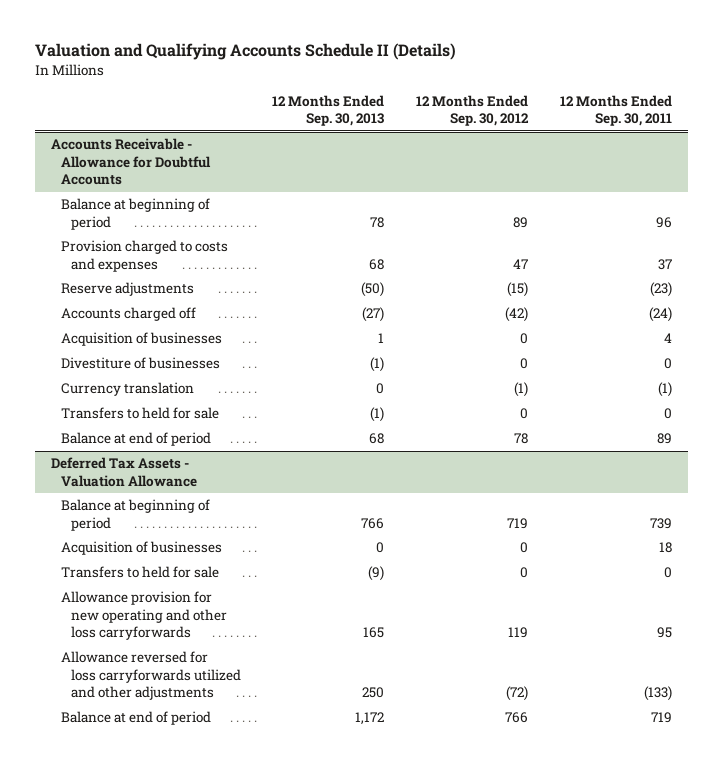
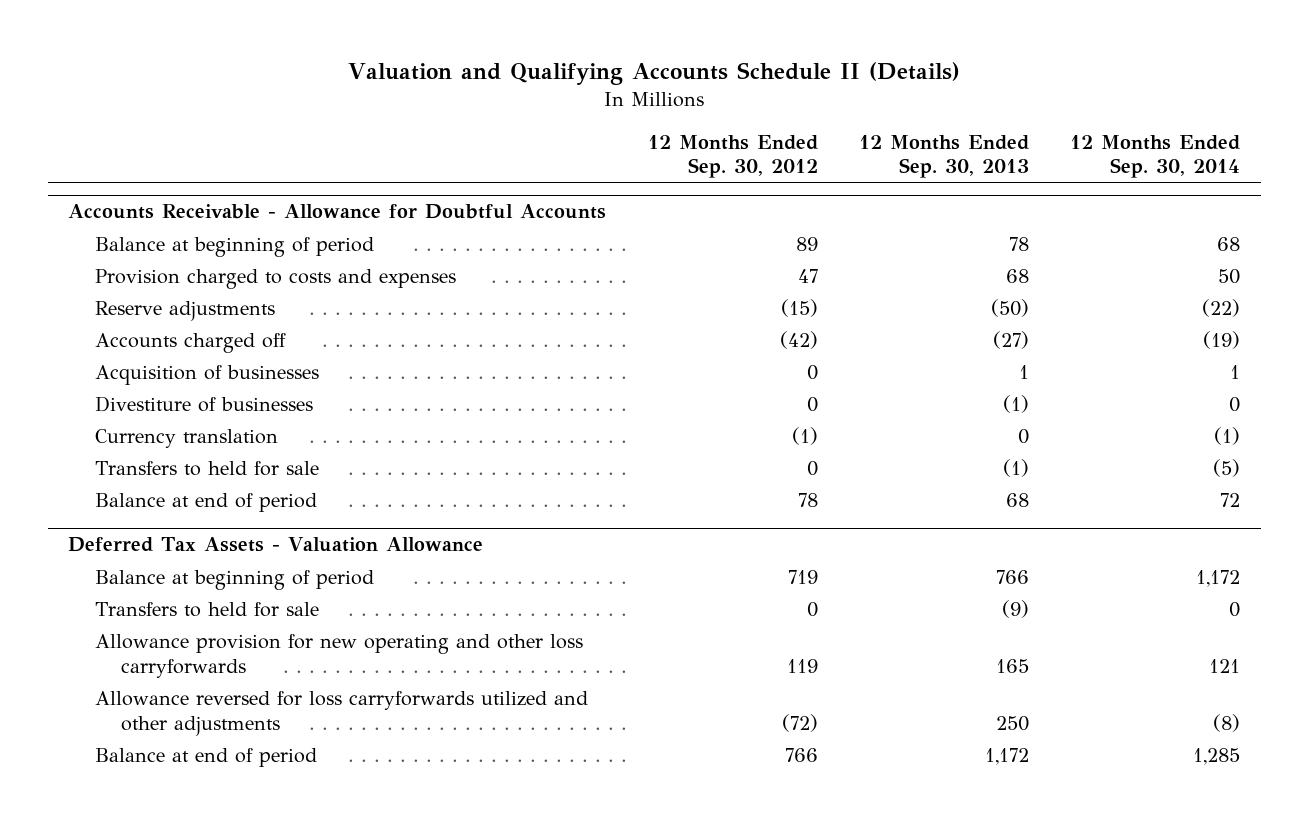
- | 12 Months Ended Sep. 30, 2013 | 12 Months Ended Sep. 30, 2012 | 12 Months Ended Sep. 30, 2011
+ | 12 Months Ended Sep. 30, 2012 | 12 Months Ended Sep. 30, 2013 | 12 Months Ended Sep. 30, 2014
@ Deferred Tax Assets - Valuation Allowance
- Acquisition of businesses | 0 | 0 | 18

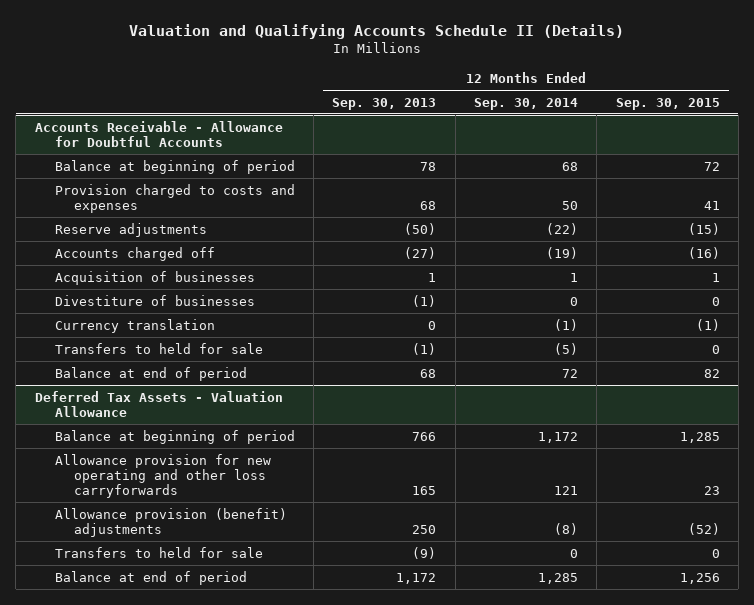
- | 12 Months Ended Sep. 30, 2012 | 12 Months Ended Sep. 30, 2013 | 12 Months Ended Sep. 30, 2014
+ | 12 Months Ended Sep. 30, 2013 | 12 Months Ended Sep. 30, 2014 | 12 Months Ended Sep. 30, 2015
@ Deferred Tax Assets - Valuation Allowance
- Allowance reversed for loss carryforwards utilized and other adjustments | (72) | 250 | (8)
+ Allowance provision (benefit) adjustments | 250 | (8) | (52)
moved down: Transfers to held for sale | (9) | 0 | 0

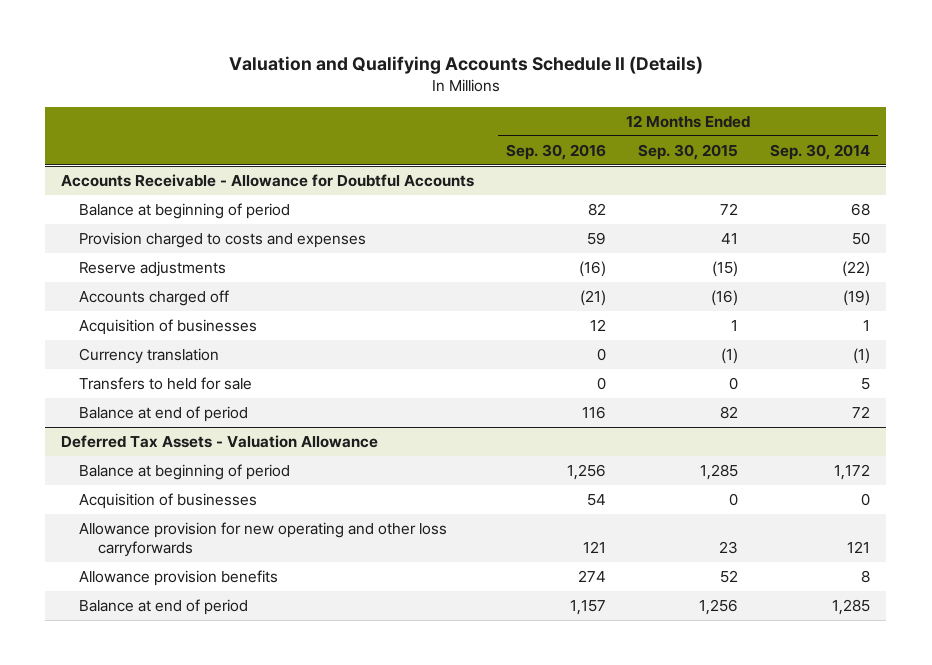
- | 12 Months Ended Sep. 30, 2013 | 12 Months Ended Sep. 30, 2014 | 12 Months Ended Sep. 30, 2015
+ | 12 Months Ended Sep. 30, 2016 | 12 Months Ended Sep. 30, 2015 | 12 Months Ended Sep. 30, 2014
@ Accounts Receivable - Allowance for Doubtful Accounts
- Divestiture of businesses | (1) | 0 | 0
- Transfers to held for sale | (1) | (5) | 0
+ Transfers to held for sale | 0 | 0 | 5
@ Deferred Tax Assets - Valuation Allowance
+ Acquisition of businesses | 54 | 0 | 0
- Allowance provision (benefit) adjustments | 250 | (8) | (52)
- Transfers to held for sale | (9) | 0 | 0
+ Allowance provision benefits | 274 | 52 | 8

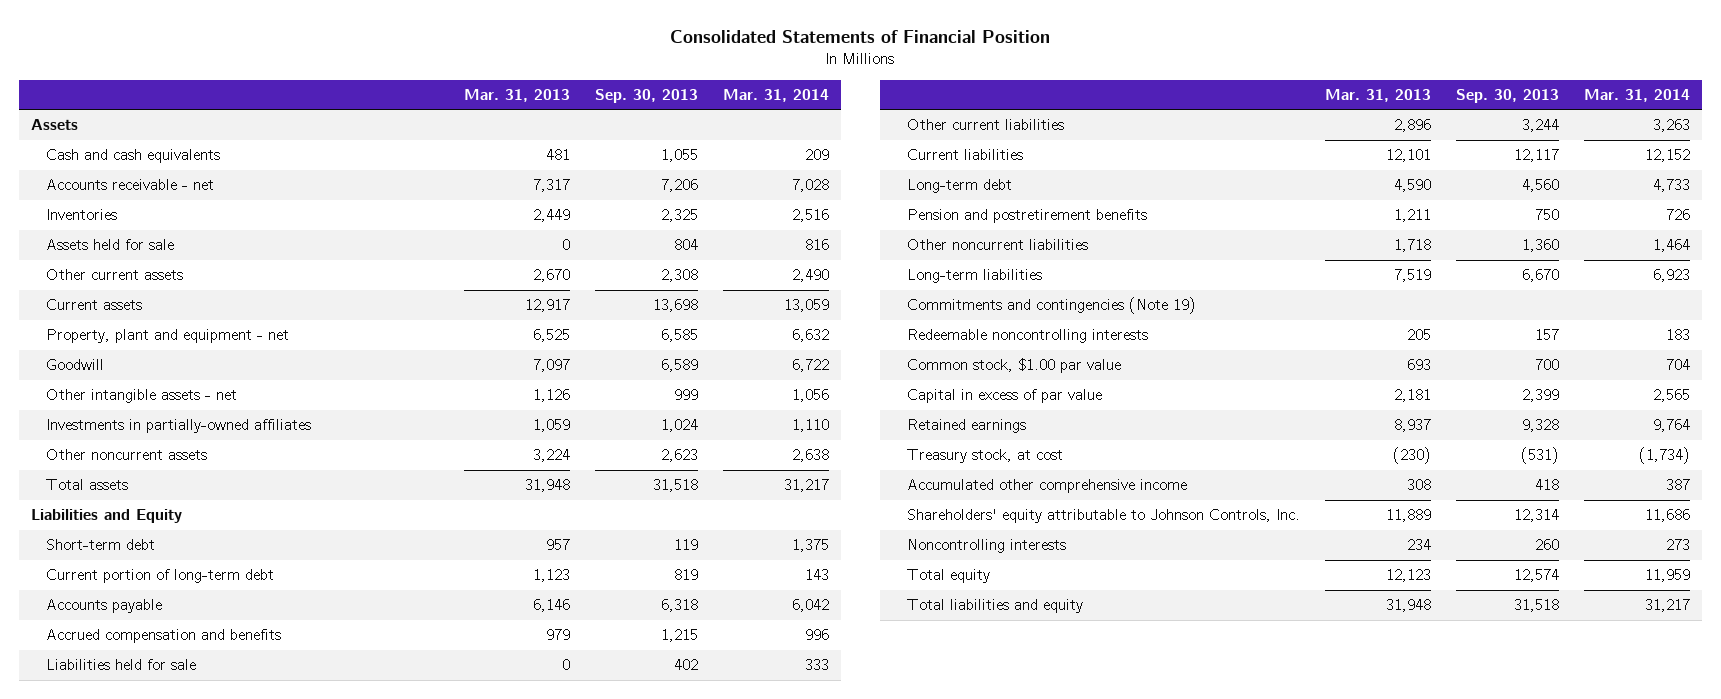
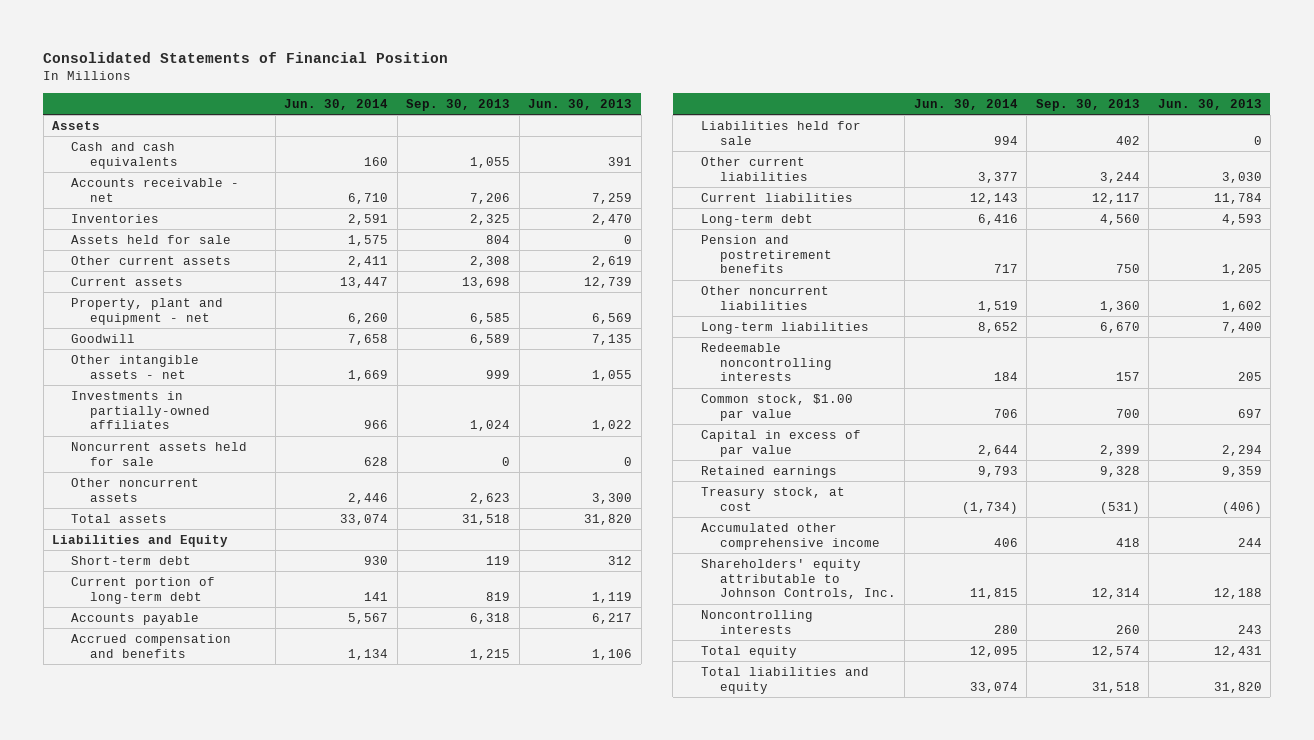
- | Mar. 31, 2013 | Sep. 30, 2013 | Mar. 31, 2014
+ | Jun. 30, 2014 | Sep. 30, 2013 | Jun. 30, 2013
+ Noncurrent assets held for sale | 628 | 0 | 0
- Commitments and contingencies (Note 19)

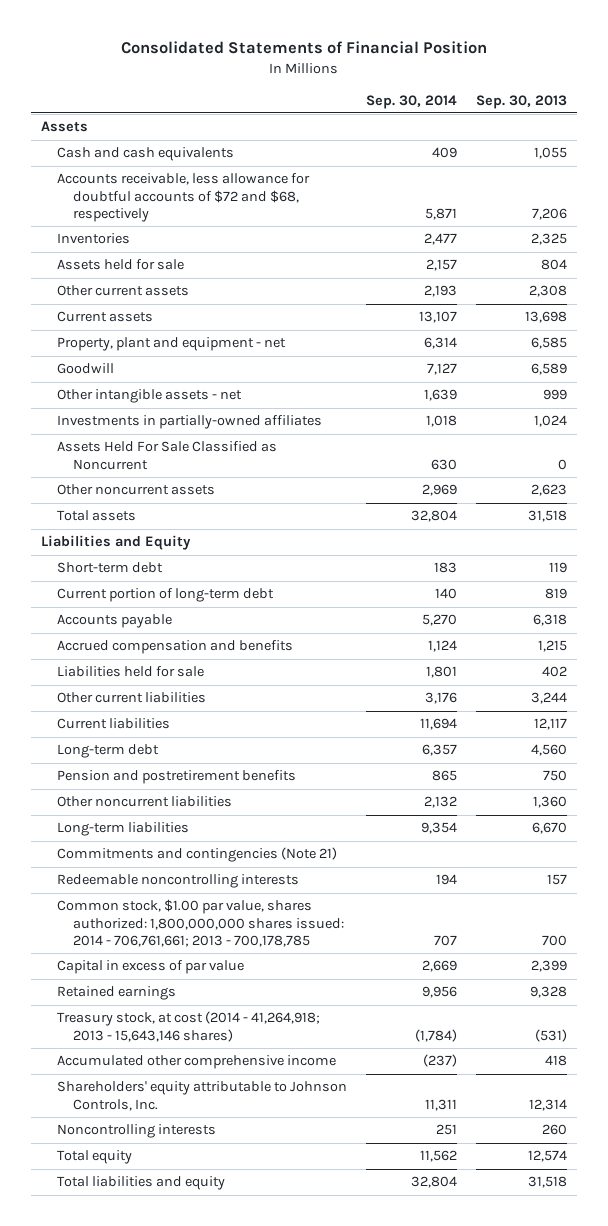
- | Jun. 30, 2014 | Sep. 30, 2013 | Jun. 30, 2013
+ | Sep. 30, 2014 | Sep. 30, 2013
- Accounts receivable - net | 6,710 | 7,206 | 7,259
+ Accounts receivable, less allowance for doubtful accounts of $72 and $68, respectively | 5,871 | 7,206
- Noncurrent assets held for sale | 628 | 0 | 0
+ Assets Held For Sale Classified as Noncurrent | 630 | 0
+ Commitments and contingencies (Note 21)
- Common stock, $1.00 par value | 706 | 700 | 697
+ Common stock, $1.00 par value, shares authorized: 1,800,000,000 shares issued: 2014 - 706,761,661; 2013 - 700,178,785 | 707 | 700
- Treasury stock, at cost | (1,734) | (531) | (406)
+ Treasury stock, at cost (2014 - 41,264,918; 2013 - 15,643,146 shares) | (1,784) | (531)

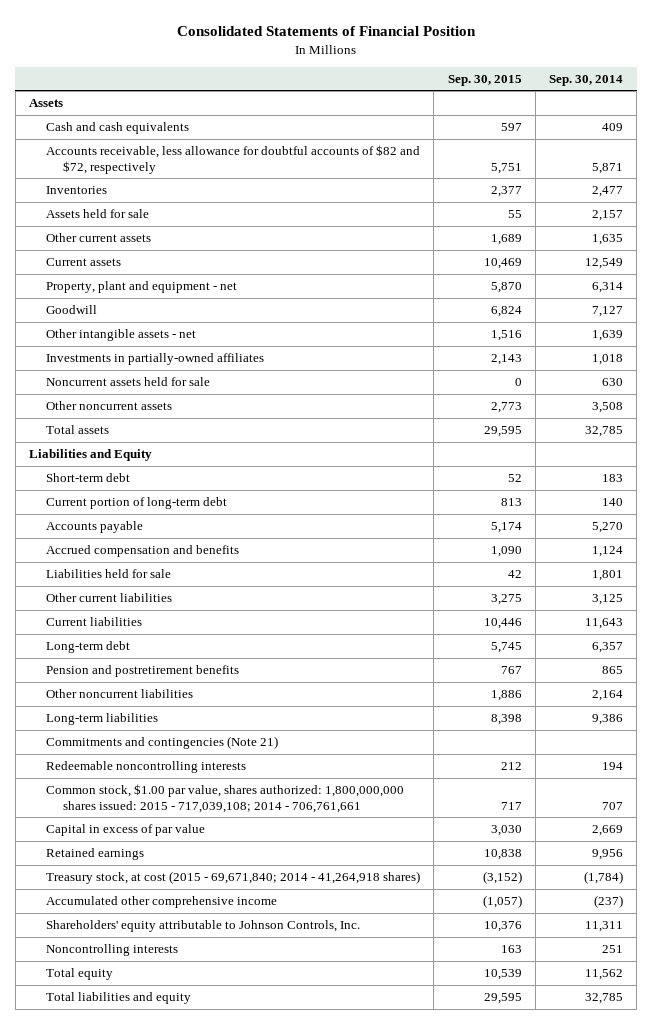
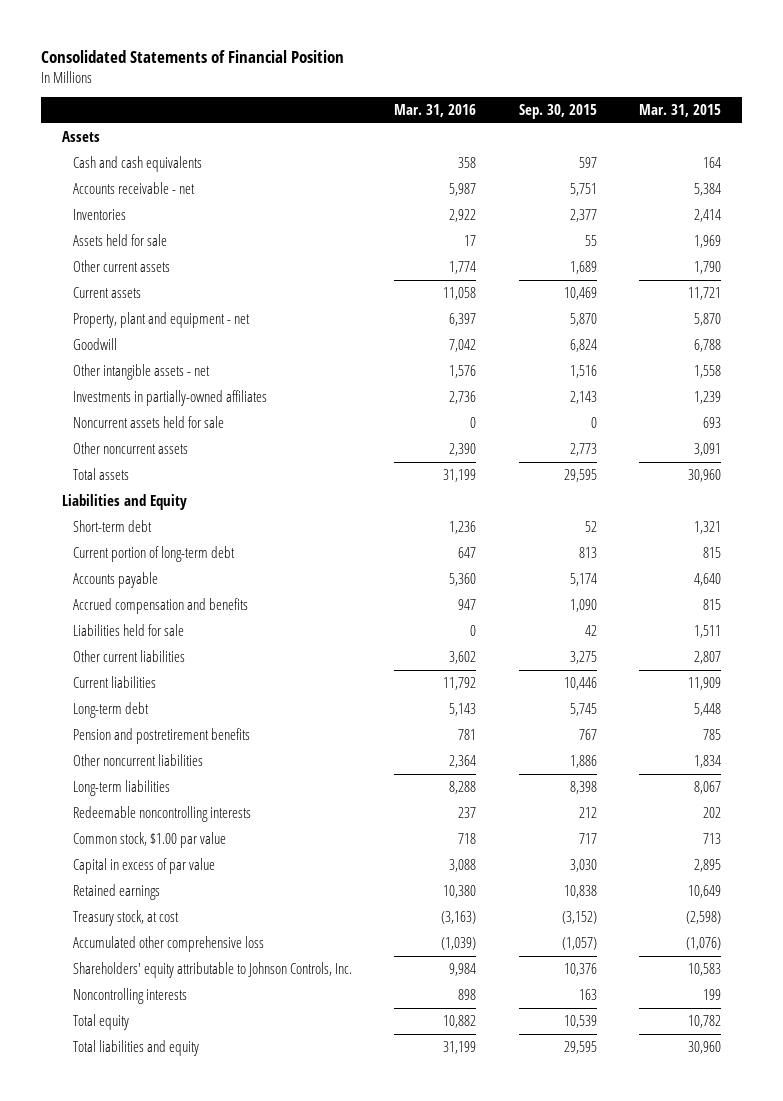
- | Sep. 30, 2015 | Sep. 30, 2014
+ | Mar. 31, 2016 | Sep. 30, 2015 | Mar. 31, 2015
- Accounts receivable, less allowance for doubtful accounts of $82 and $72, respectively | 5,751 | 5,871
+ Accounts receivable - net | 5,987 | 5,751 | 5,384
- Commitments and contingencies (Note 21)
- Common stock, $1.00 par value, shares authorized: 1,800,000,000 shares issued: 2015 - 717,039,108; 2014 - 706,761,661 | 717 | 707
+ Common stock, $1.00 par value | 718 | 717 | 713
- Treasury stock, at cost (2015 - 69,671,840; 2014 - 41,264,918 shares) | (3,152) | (1,784)
- Accumulated other comprehensive income | (1,057) | (237)
+ Treasury stock, at cost | (3,163) | (3,152) | (2,598)
+ Accumulated other comprehensive loss | (1,039) | (1,057) | (1,076)

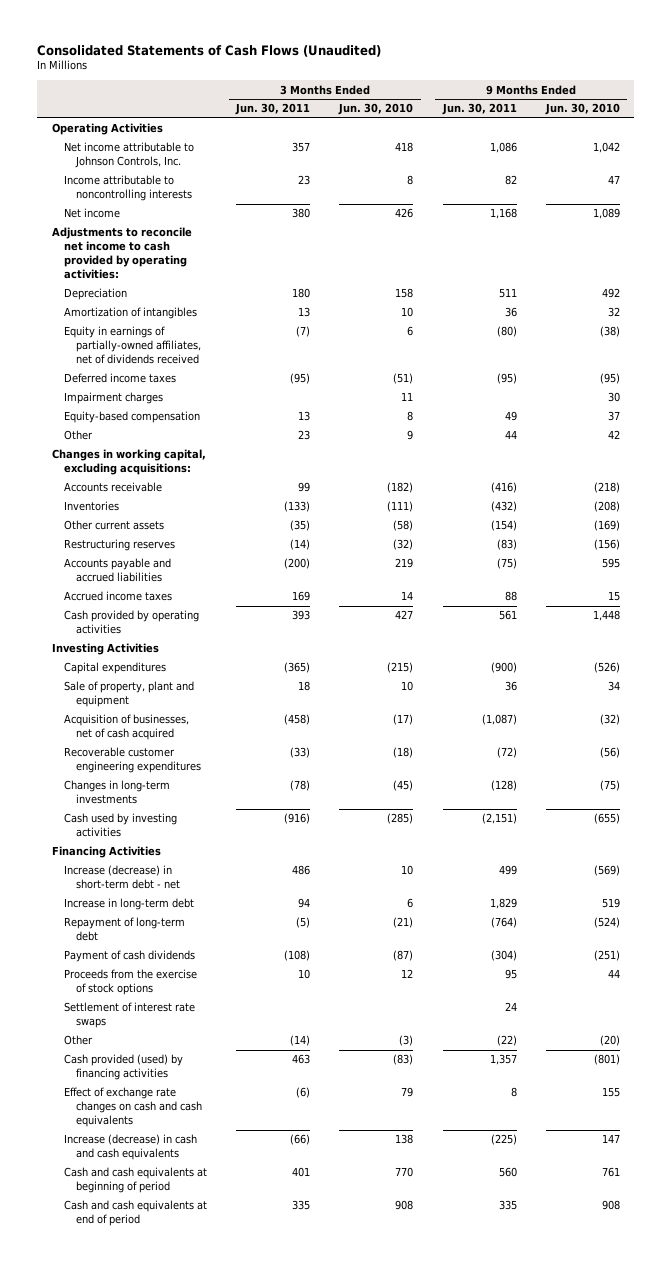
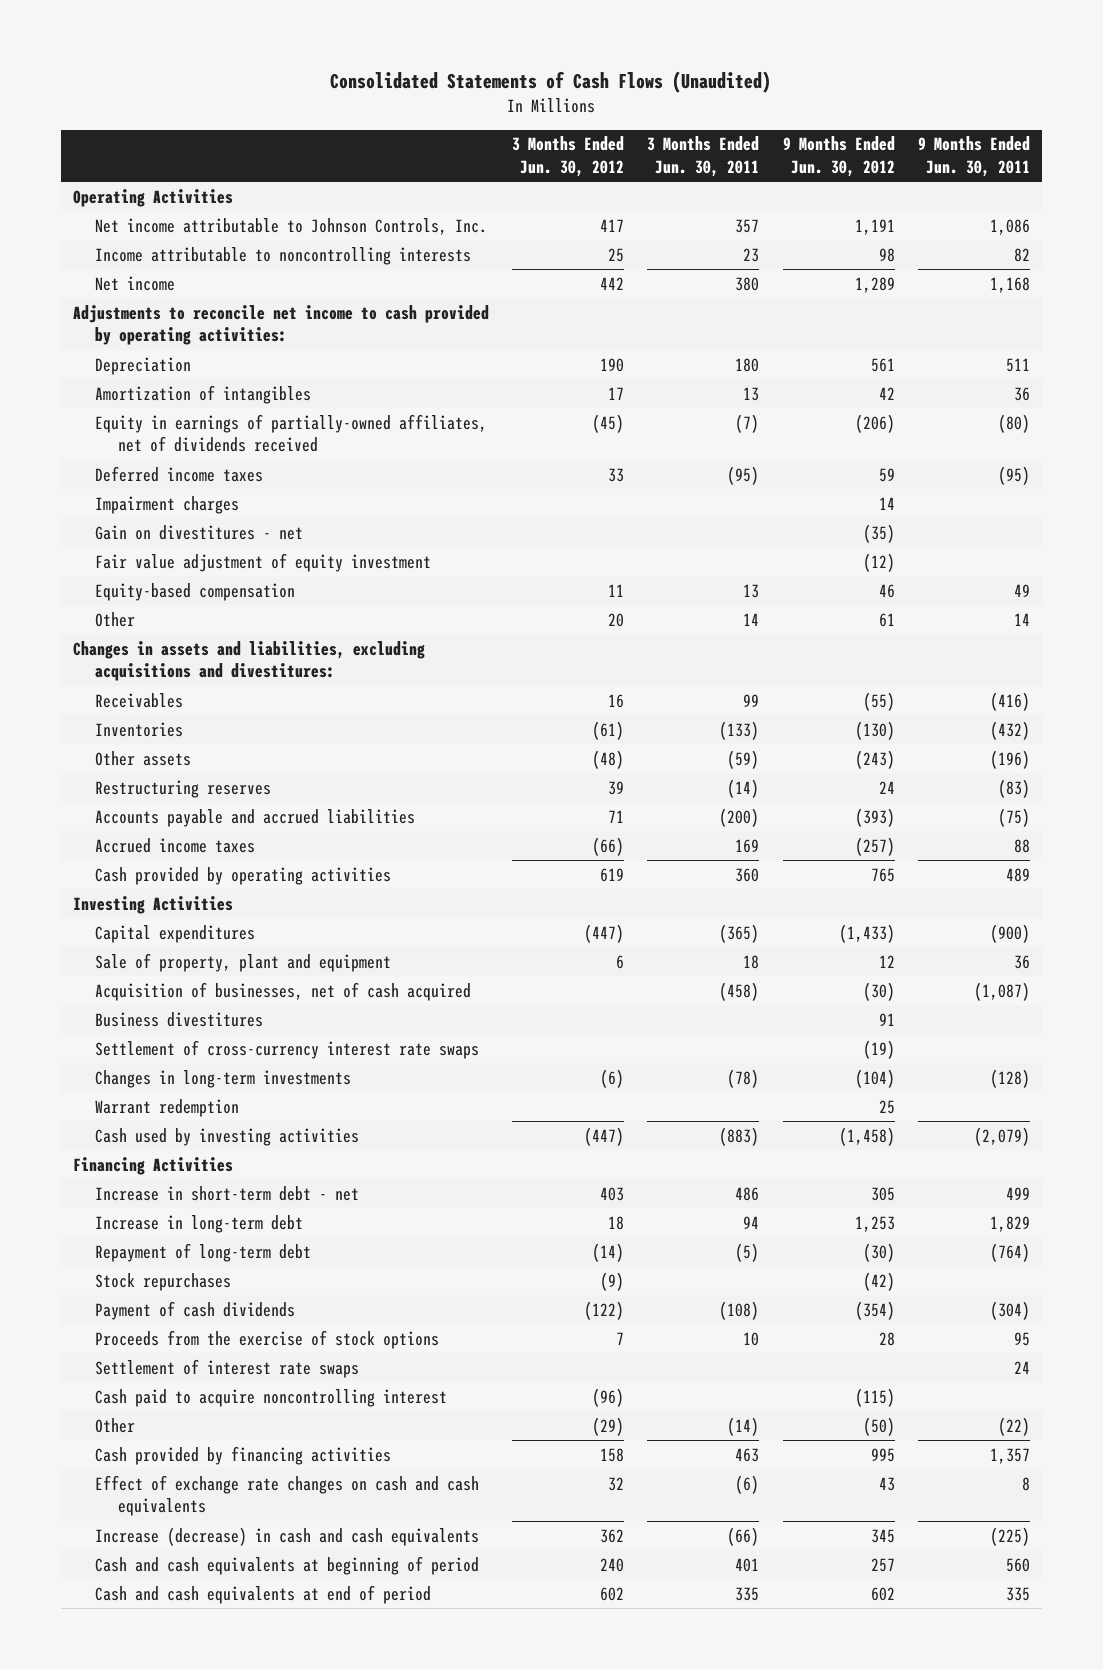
- | 3 Months Ended Jun. 30, 2011 | 3 Months Ended Jun. 30, 2010 | 9 Months Ended Jun. 30, 2011 | 9 Months Ended Jun. 30, 2010
+ | 3 Months Ended Jun. 30, 2012 | 3 Months Ended Jun. 30, 2011 | 9 Months Ended Jun. 30, 2012 | 9 Months Ended Jun. 30, 2011
+ Gain on divestitures - net | | | (35) |
+ Fair value adjustment of equity investment | | | (12) |
- Other | 23 | 9 | 44 | 42
- Changes in working capital, excluding acquisitions:
- Accounts receivable | 99 | (182) | (416) | (218)
+ Other | 20 | 14 | 61 | 14
+ Changes in assets and liabilities, excluding acquisitions and divestitures:
+ Receivables | 16 | 99 | (55) | (416)
- Other current assets | (35) | (58) | (154) | (169)
+ Other assets | (48) | (59) | (243) | (196)
- Cash provided by operating activities | 393 | 427 | 561 | 1,448
+ Cash provided by operating activities | 619 | 360 | 765 | 489
- Recoverable customer engineering expenditures | (33) | (18) | (72) | (56)
+ Business divestitures | | | 91 |
+ Settlement of cross-currency interest rate swaps | | | (19) |
- Cash used by investing activities | (916) | (285) | (2,151) | (655)
+ Warrant redemption | | | 25 |
+ Cash used by investing activities | (447) | (883) | (1,458) | (2,079)
- Increase (decrease) in short-term debt - net | 486 | 10 | 499 | (569)
+ Increase in short-term debt - net | 403 | 486 | 305 | 499
+ Stock repurchases | (9) | | (42) |
+ Cash paid to acquire noncontrolling interest | (96) | | (115) |
- Cash provided (used) by financing activities | 463 | (83) | 1,357 | (801)
+ Cash provided by financing activities | 158 | 463 | 995 | 1,357

